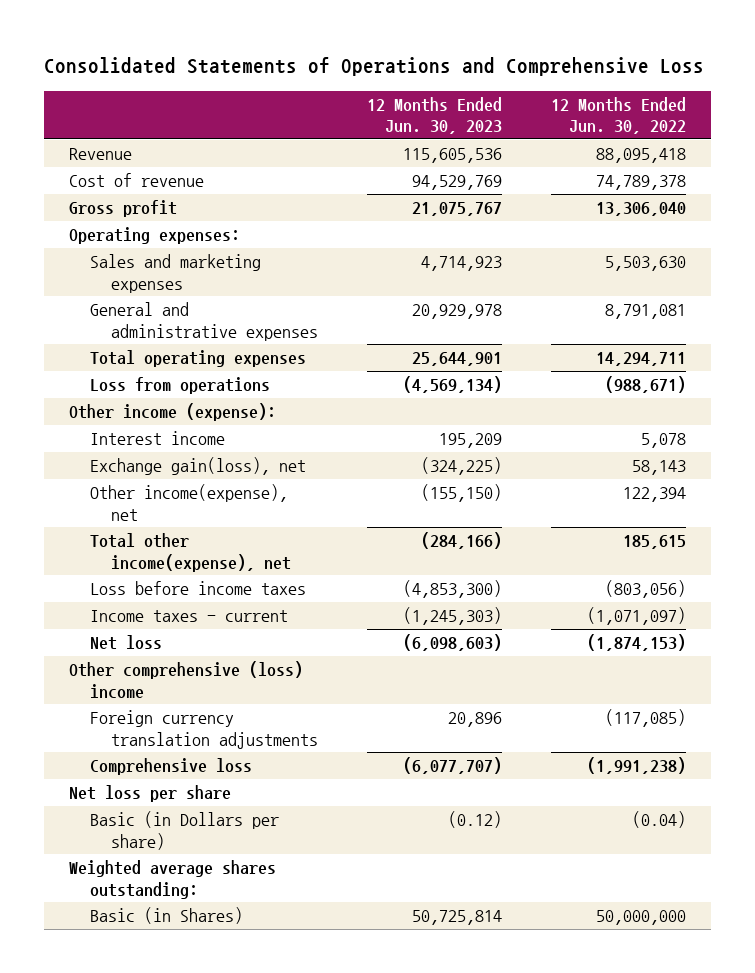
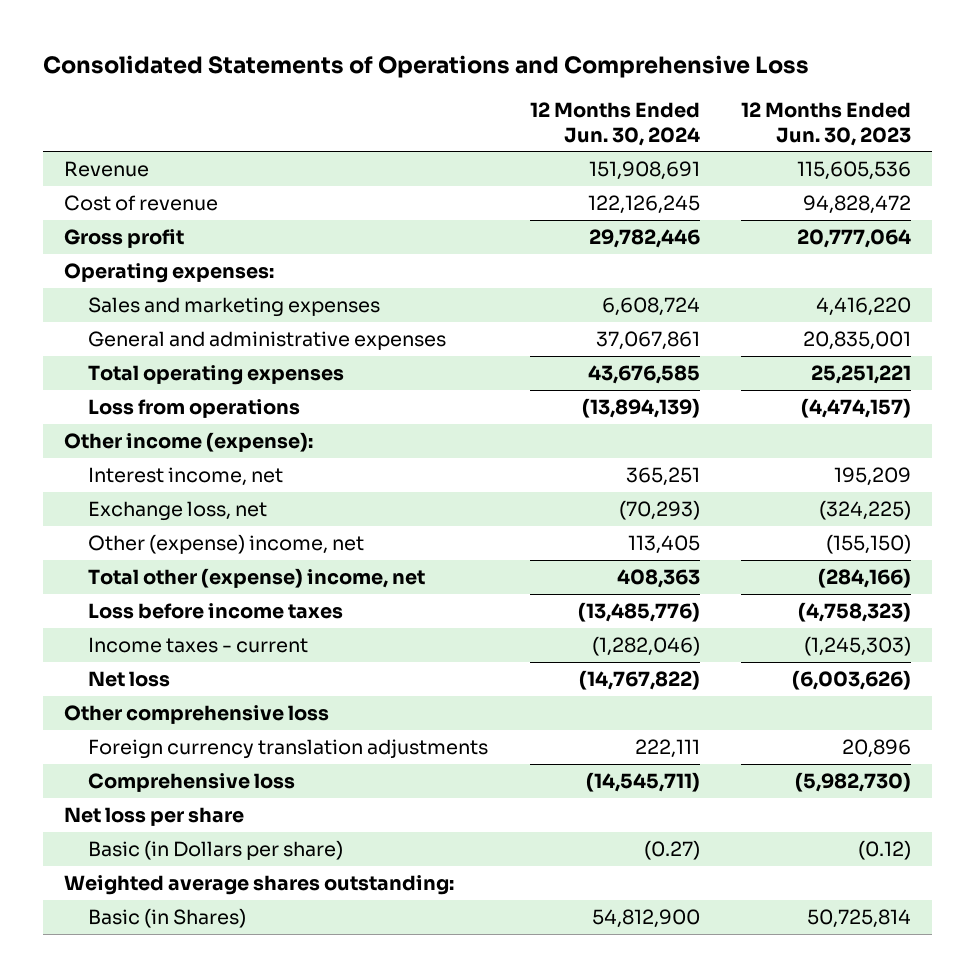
- | 12 Months Ended Jun. 30, 2023 | 12 Months Ended Jun. 30, 2022
+ | 12 Months Ended Jun. 30, 2024 | 12 Months Ended Jun. 30, 2023
- Cost of revenue | 94,529,769 | 74,789,378
- Gross profit | 21,075,767 | 13,306,040
+ Cost of revenue | 122,126,245 | 94,828,472
+ Gross profit | 29,782,446 | 20,777,064
- Sales and marketing expenses | 4,714,923 | 5,503,630
- General and administrative expenses | 20,929,978 | 8,791,081
- Total operating expenses | 25,644,901 | 14,294,711
- Loss from operations | (4,569,134) | (988,671)
+ Sales and marketing expenses | 6,608,724 | 4,416,220
+ General and administrative expenses | 37,067,861 | 20,835,001
+ Total operating expenses | 43,676,585 | 25,251,221
+ Loss from operations | (13,894,139) | (4,474,157)
- Interest income | 195,209 | 5,078
- Exchange gain(loss), net | (324,225) | 58,143
- Other income(expense), net | (155,150) | 122,394
- Total other income(expense), net | (284,166) | 185,615
- Loss before income taxes | (4,853,300) | (803,056)
+ Interest income, net | 365,251 | 195,209
+ Exchange loss, net | (70,293) | (324,225)
+ Other (expense) income, net | 113,405 | (155,150)
+ Total other (expense) income, net | 408,363 | (284,166)
+ Loss before income taxes | (13,485,776) | (4,758,323)
- Net loss | (6,098,603) | (1,874,153)
- Other comprehensive (loss) income
+ Net loss | (14,767,822) | (6,003,626)
+ Other comprehensive loss
- Comprehensive loss | (6,077,707) | (1,991,238)
+ Comprehensive loss | (14,545,711) | (5,982,730)

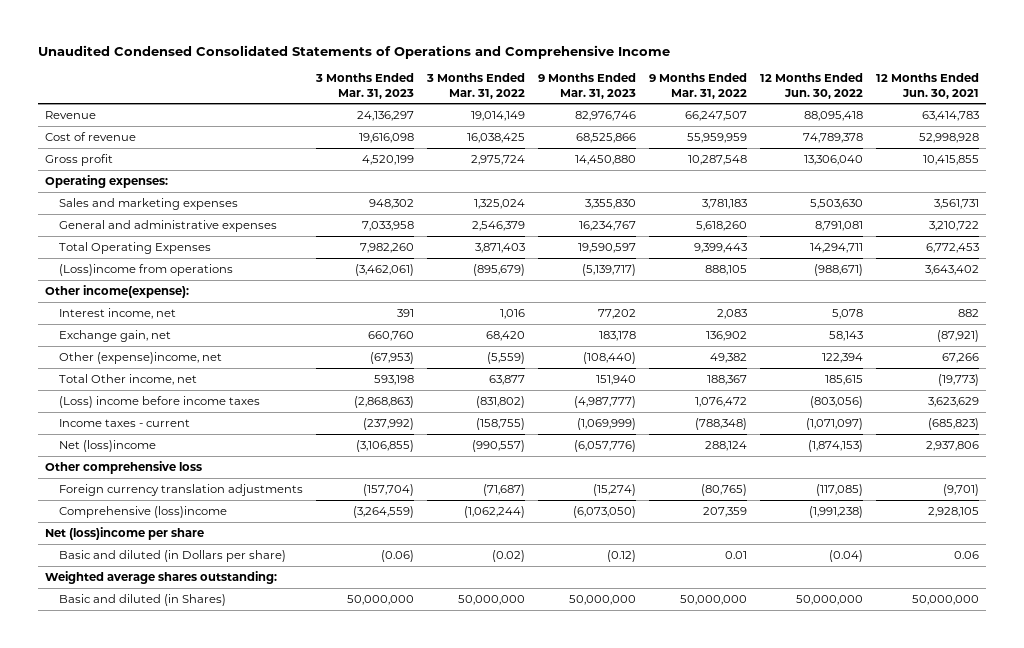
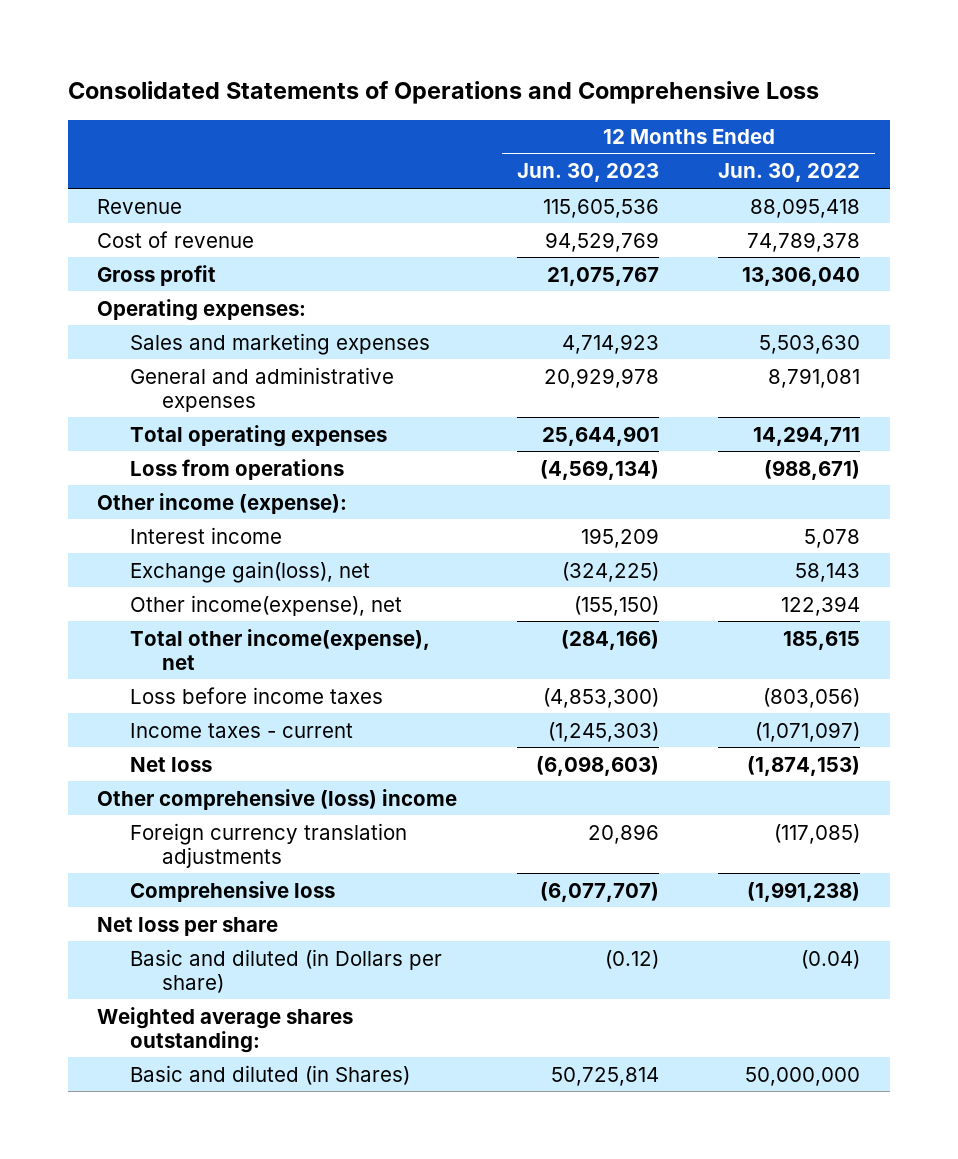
- Unaudited Condensed Consolidated Statements of Operations and Comprehensive Income
+ Consolidated Statements of Operations and Comprehensive Loss
- | 3 Months Ended Mar. 31, 2023 | 3 Months Ended Mar. 31, 2022 | 9 Months Ended Mar. 31, 2023 | 9 Months Ended Mar. 31, 2022 | 12 Months Ended Jun. 30, 2022 | 12 Months Ended Jun. 30, 2021
+ | 12 Months Ended Jun. 30, 2023 | 12 Months Ended Jun. 30, 2022
- Total Operating Expenses | 7,982,260 | 3,871,403 | 19,590,597 | 9,399,443 | 14,294,711 | 6,772,453
- (Loss)income from operations | (3,462,061) | (895,679) | (5,139,717) | 888,105 | (988,671) | 3,643,402
- Other income(expense):
- Interest income, net | 391 | 1,016 | 77,202 | 2,083 | 5,078 | 882
- Exchange gain, net | 660,760 | 68,420 | 183,178 | 136,902 | 58,143 | (87,921)
- Other (expense)income, net | (67,953) | (5,559) | (108,440) | 49,382 | 122,394 | 67,266
- Total Other income, net | 593,198 | 63,877 | 151,940 | 188,367 | 185,615 | (19,773)
- (Loss) income before income taxes | (2,868,863) | (831,802) | (4,987,777) | 1,076,472 | (803,056) | 3,623,629
+ Total operating expenses | 25,644,901 | 14,294,711
+ Loss from operations | (4,569,134) | (988,671)
+ Other income (expense):
+ Interest income | 195,209 | 5,078
+ Exchange gain(loss), net | (324,225) | 58,143
+ Other income(expense), net | (155,150) | 122,394
+ Total other income(expense), net | (284,166) | 185,615
+ Loss before income taxes | (4,853,300) | (803,056)
- Net (loss)income | (3,106,855) | (990,557) | (6,057,776) | 288,124 | (1,874,153) | 2,937,806
- Other comprehensive loss
+ Net loss | (6,098,603) | (1,874,153)
+ Other comprehensive (loss) income
- Comprehensive (loss)income | (3,264,559) | (1,062,244) | (6,073,050) | 207,359 | (1,991,238) | 2,928,105
- Net (loss)income per share
+ Comprehensive loss | (6,077,707) | (1,991,238)
+ Net loss per share

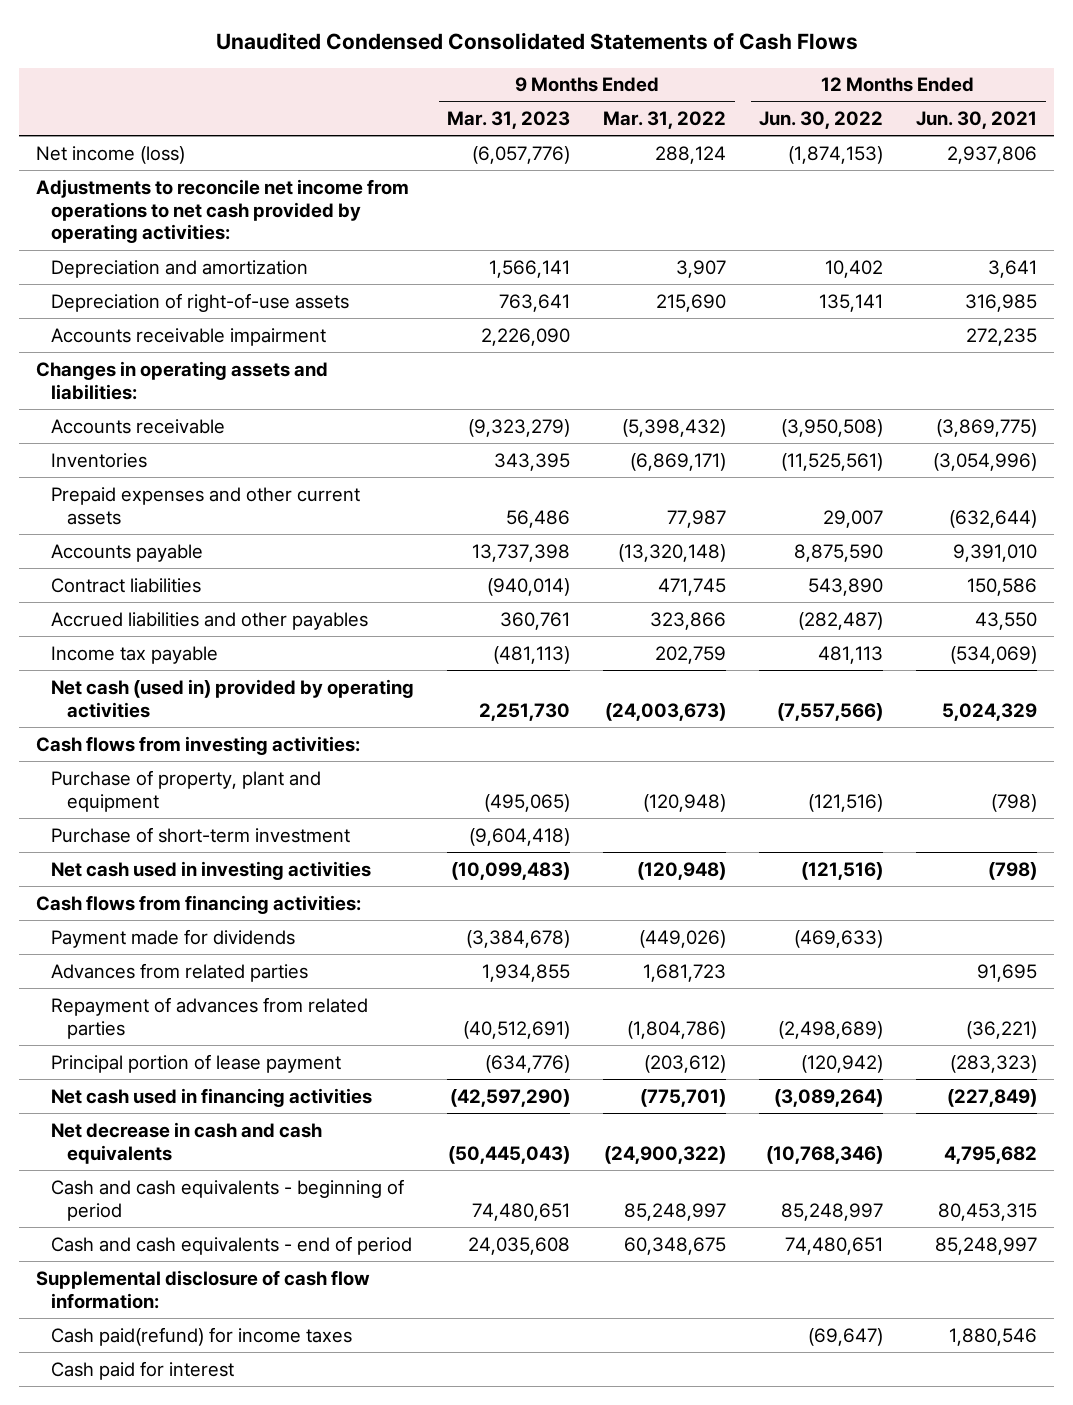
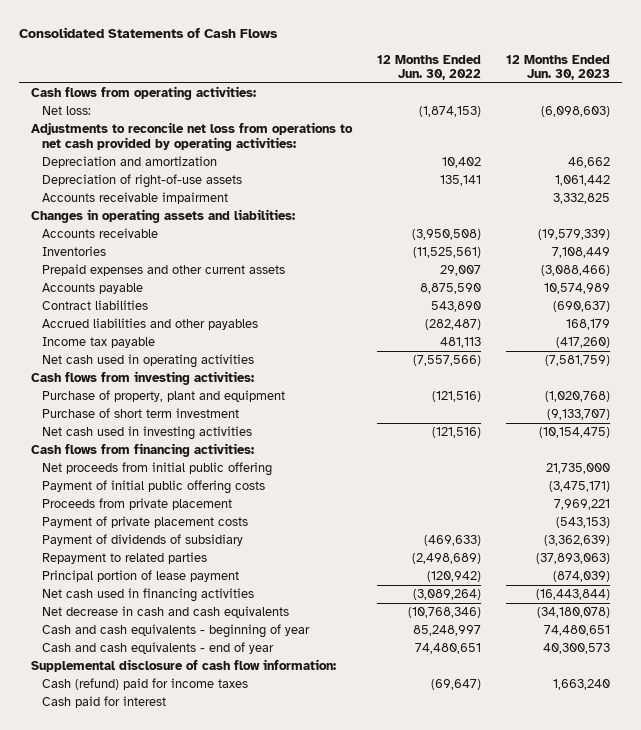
- Unaudited Condensed Consolidated Statements of Cash Flows
+ Consolidated Statements of Cash Flows
- | 9 Months Ended Mar. 31, 2023 | 9 Months Ended Mar. 31, 2022 | 12 Months Ended Jun. 30, 2022 | 12 Months Ended Jun. 30, 2021
+ | 12 Months Ended Jun. 30, 2022 | 12 Months Ended Jun. 30, 2023
- Net income (loss) | (6,057,776) | 288,124 | (1,874,153) | 2,937,806
- Adjustments to reconcile net income from operations to net cash provided by operating activities:
+ Cash flows from operating activities:
+ Net loss: | (1,874,153) | (6,098,603)
+ Adjustments to reconcile net loss from operations to net cash provided by operating activities:
- Net cash (used in) provided by operating activities | 2,251,730 | (24,003,673) | (7,557,566) | 5,024,329
+ Net cash used in operating activities | (7,557,566) | (7,581,759)
- Purchase of short-term investment | (9,604,418) | | |
+ Purchase of short term investment | | (9,133,707)
- Payment made for dividends | (3,384,678) | (449,026) | (469,633) |
- Advances from related parties | 1,934,855 | 1,681,723 | | 91,695
- Repayment of advances from related parties | (40,512,691) | (1,804,786) | (2,498,689) | (36,221)
+ Net proceeds from initial public offering | | 21,735,000
+ Payment of initial public offering costs | | (3,475,171)
+ Proceeds from private placement | | 7,969,221
+ Payment of private placement costs | | (543,153)
+ Payment of dividends of subsidiary | (469,633) | (3,362,639)
+ Repayment to related parties | (2,498,689) | (37,893,063)
- Cash and cash equivalents - beginning of period | 74,480,651 | 85,248,997 | 85,248,997 | 80,453,315
- Cash and cash equivalents - end of period | 24,035,608 | 60,348,675 | 74,480,651 | 85,248,997
+ Cash and cash equivalents - beginning of year | 85,248,997 | 74,480,651
+ Cash and cash equivalents - end of year | 74,480,651 | 40,300,573
- Cash paid(refund) for income taxes | | | (69,647) | 1,880,546
+ Cash (refund) paid for income taxes | (69,647) | 1,663,240

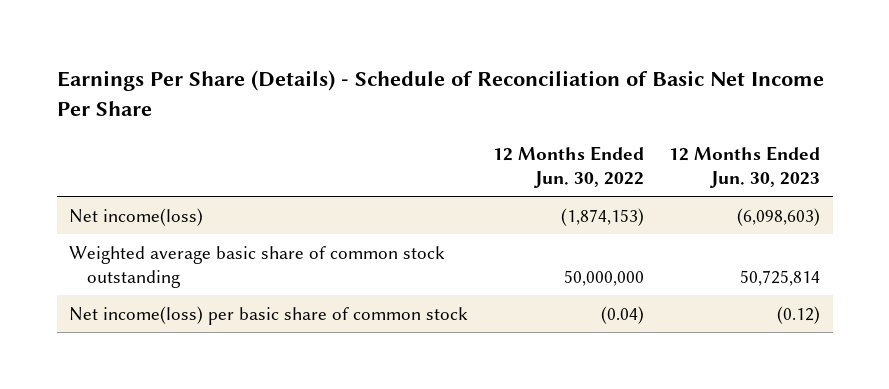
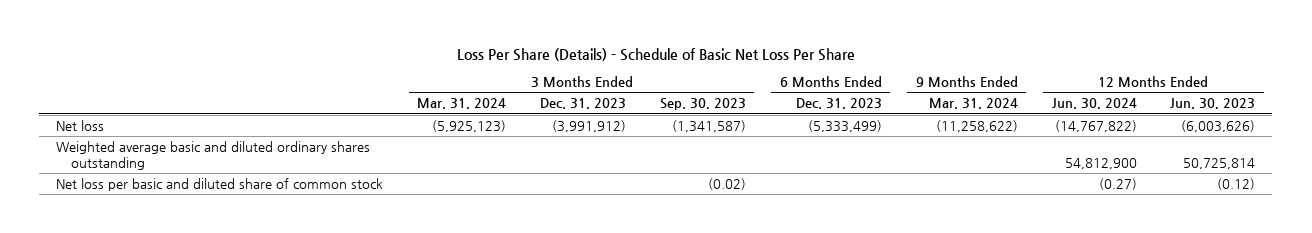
- Earnings Per Share (Details) - Schedule of Reconciliation of Basic Net Income Per Share
+ Loss Per Share (Details) - Schedule of Basic Net Loss Per Share
- | 12 Months Ended Jun. 30, 2022 | 12 Months Ended Jun. 30, 2023
+ | 3 Months Ended Mar. 31, 2024 | 3 Months Ended Dec. 31, 2023 | 3 Months Ended Sep. 30, 2023 | 6 Months Ended Dec. 31, 2023 | 9 Months Ended Mar. 31, 2024 | 12 Months Ended Jun. 30, 2024 | 12 Months Ended Jun. 30, 2023
- Net income(loss) | (1,874,153) | (6,098,603)
- Weighted average basic share of common stock outstanding | 50,000,000 | 50,725,814
- Net income(loss) per basic share of common stock | (0.04) | (0.12)
+ Net loss | (5,925,123) | (3,991,912) | (1,341,587) | (5,333,499) | (11,258,622) | (14,767,822) | (6,003,626)
+ Weighted average basic and diluted ordinary shares outstanding | | | | | | 54,812,900 | 50,725,814
+ Net loss per basic and diluted share of common stock | | | (0.02) | | | (0.27) | (0.12)

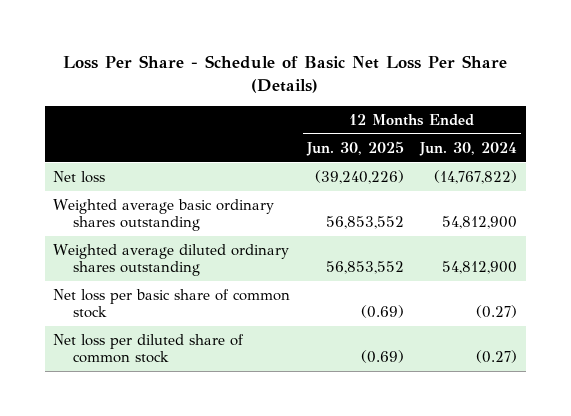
- Loss Per Share (Details) - Schedule of Basic Net Loss Per Share
+ Loss Per Share - Schedule of Basic Net Loss Per Share (Details)
- | 3 Months Ended Mar. 31, 2024 | 3 Months Ended Dec. 31, 2023 | 3 Months Ended Sep. 30, 2023 | 6 Months Ended Dec. 31, 2023 | 9 Months Ended Mar. 31, 2024 | 12 Months Ended Jun. 30, 2024 | 12 Months Ended Jun. 30, 2023
+ | 12 Months Ended Jun. 30, 2025 | 12 Months Ended Jun. 30, 2024
- Weighted average basic and diluted ordinary shares outstanding | | | | | | 54,812,900 | 50,725,814
- Net loss per basic and diluted share of common stock | | | (0.02) | | | (0.27) | (0.12)
+ Weighted average basic ordinary shares outstanding | 56,853,552 | 54,812,900
+ Weighted average diluted ordinary shares outstanding | 56,853,552 | 54,812,900
+ Net loss per basic share of common stock | (0.69) | (0.27)
+ Net loss per diluted share of common stock | (0.69) | (0.27)

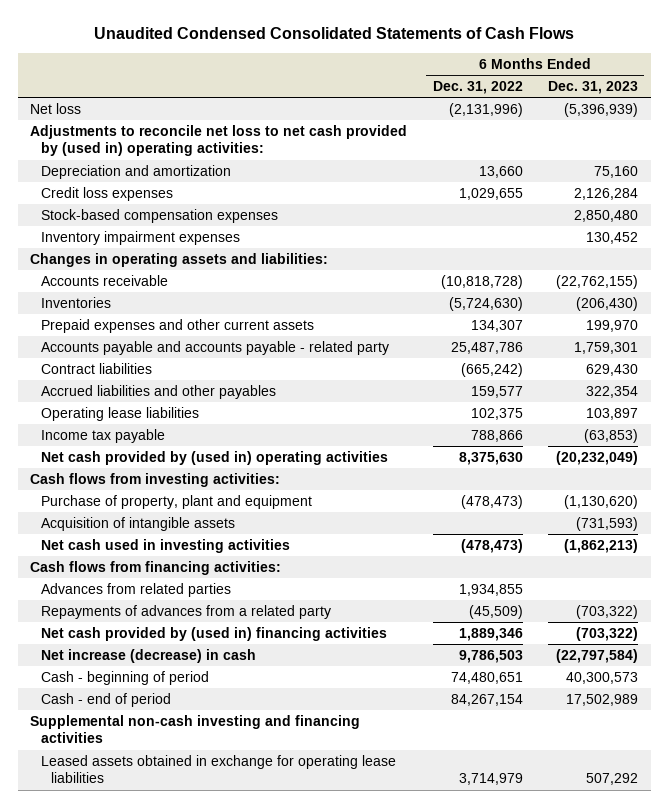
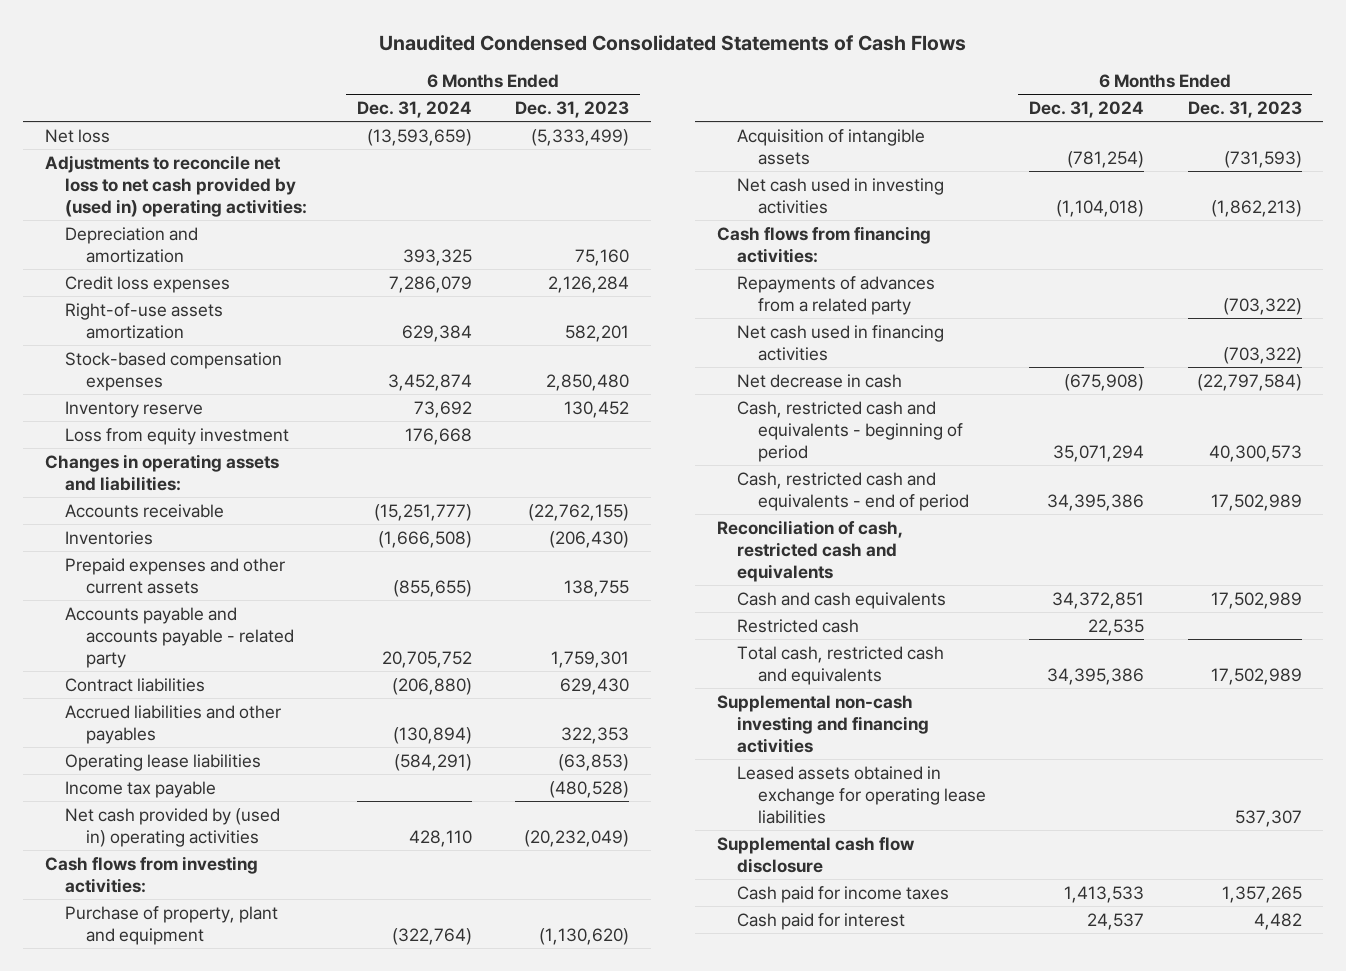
- | 6 Months Ended Dec. 31, 2022 | 6 Months Ended Dec. 31, 2023
+ | 6 Months Ended Dec. 31, 2024 | 6 Months Ended Dec. 31, 2023
- Net loss | (2,131,996) | (5,396,939)
+ Net loss | (13,593,659) | (5,333,499)
+ Right-of-use assets amortization | 629,384 | 582,201
- Inventory impairment expenses | | 130,452
+ Inventory reserve | 73,692 | 130,452
+ Loss from equity investment | 176,668 |
- Prepaid expenses and other current assets | 134,307 | 199,970
+ Prepaid expenses and other current assets | (855,655) | 138,755
- Accrued liabilities and other payables | 159,577 | 322,354
- Operating lease liabilities | 102,375 | 103,897
- Income tax payable | 788,866 | (63,853)
+ Accrued liabilities and other payables | (130,894) | 322,353
+ Operating lease liabilities | (584,291) | (63,853)
+ Income tax payable | | (480,528)
- Advances from related parties | 1,934,855 |
- Net cash provided by (used in) financing activities | 1,889,346 | (703,322)
- Net increase (decrease) in cash | 9,786,503 | (22,797,584)
- Cash - beginning of period | 74,480,651 | 40,300,573
- Cash - end of period | 84,267,154 | 17,502,989
+ Net cash used in financing activities | | (703,322)
+ Net decrease in cash | (675,908) | (22,797,584)
+ Cash, restricted cash and equivalents - beginning of period | 35,071,294 | 40,300,573
+ Cash, restricted cash and equivalents - end of period | 34,395,386 | 17,502,989
+ Reconciliation of cash, restricted cash and equivalents
+ Cash and cash equivalents | 34,372,851 | 17,502,989
+ Restricted cash | 22,535 |
+ Total cash, restricted cash and equivalents | 34,395,386 | 17,502,989
- Leased assets obtained in exchange for operating lease liabilities | 3,714,979 | 507,292
+ Leased assets obtained in exchange for operating lease liabilities | | 537,307
+ Supplemental cash flow disclosure
+ Cash paid for income taxes | 1,413,533 | 1,357,265
+ Cash paid for interest | 24,537 | 4,482

